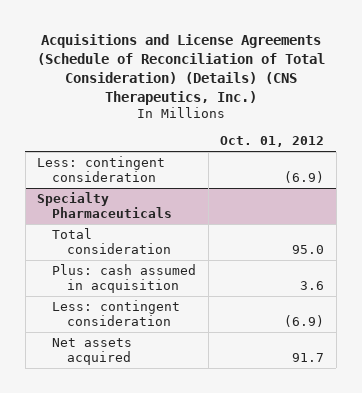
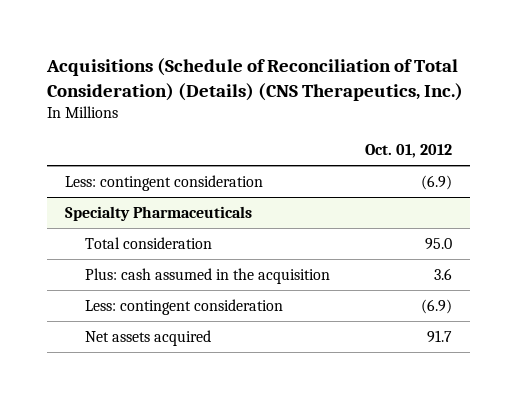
- Acquisitions and License Agreements (Schedule of Reconciliation of Total Consideration) (Details) (CNS Therapeutics, Inc.)
+ Acquisitions (Schedule of Reconciliation of Total Consideration) (Details) (CNS Therapeutics, Inc.)
@ Specialty Pharmaceuticals
- Plus: cash assumed in acquisition | 3.6
+ Plus: cash assumed in the acquisition | 3.6

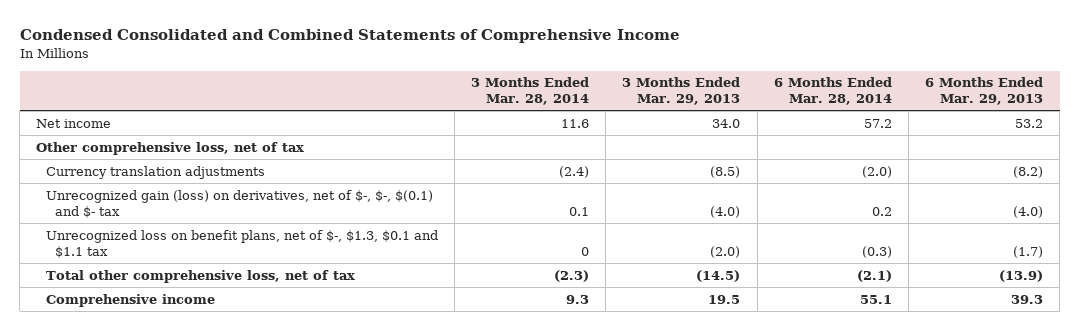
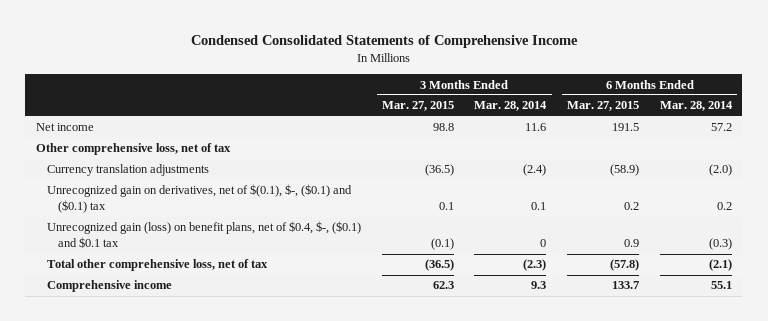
- Condensed Consolidated and Combined Statements of Comprehensive Income
+ Condensed Consolidated Statements of Comprehensive Income
- | 3 Months Ended Mar. 28, 2014 | 3 Months Ended Mar. 29, 2013 | 6 Months Ended Mar. 28, 2014 | 6 Months Ended Mar. 29, 2013
+ | 3 Months Ended Mar. 27, 2015 | 3 Months Ended Mar. 28, 2014 | 6 Months Ended Mar. 27, 2015 | 6 Months Ended Mar. 28, 2014
- Unrecognized gain (loss) on derivatives, net of $-, $-, $(0.1) and $- tax | 0.1 | (4.0) | 0.2 | (4.0)
- Unrecognized loss on benefit plans, net of $-, $1.3, $0.1 and $1.1 tax | 0 | (2.0) | (0.3) | (1.7)
+ Unrecognized gain on derivatives, net of $(0.1), $-, ($0.1) and ($0.1) tax | 0.1 | 0.1 | 0.2 | 0.2
+ Unrecognized gain (loss) on benefit plans, net of $0.4, $-, ($0.1) and $0.1 tax | (0.1) | 0 | 0.9 | (0.3)

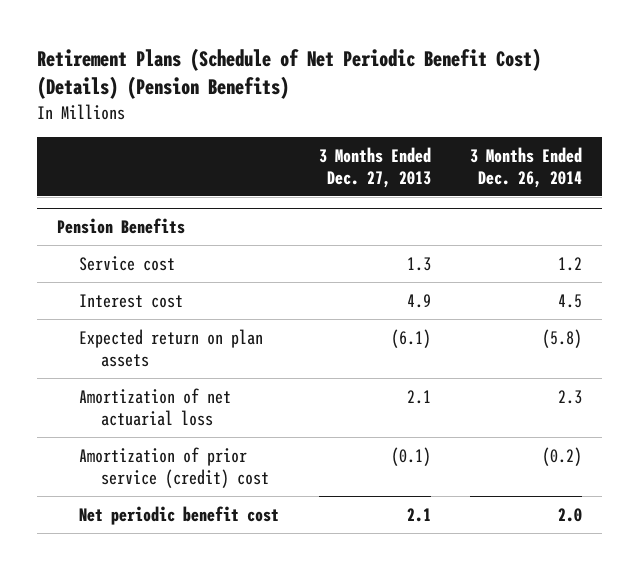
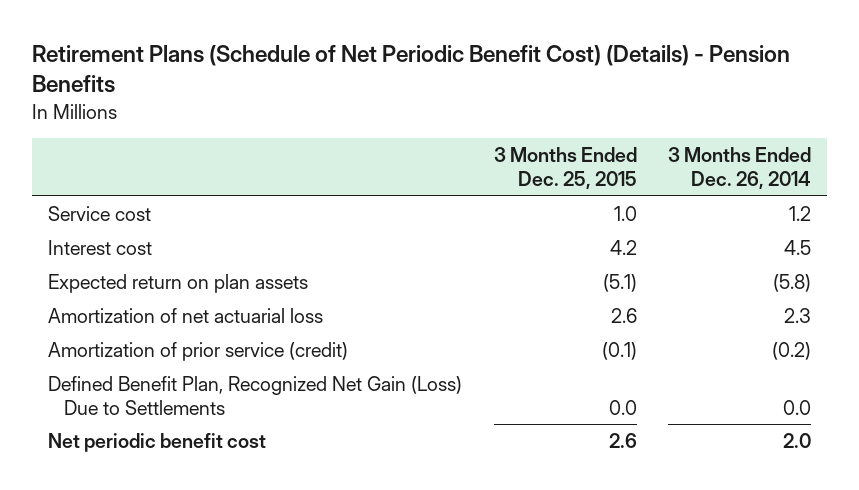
- Retirement Plans (Schedule of Net Periodic Benefit Cost) (Details) (Pension Benefits)
+ Retirement Plans (Schedule of Net Periodic Benefit Cost) (Details) - Pension Benefits
- | 3 Months Ended Dec. 27, 2013 | 3 Months Ended Dec. 26, 2014
+ | 3 Months Ended Dec. 25, 2015 | 3 Months Ended Dec. 26, 2014
- Pension Benefits
- Amortization of prior service (credit) cost | (0.1) | (0.2)
+ Amortization of prior service (credit) | (0.1) | (0.2)
+ Defined Benefit Plan, Recognized Net Gain (Loss) Due to Settlements | 0.0 | 0.0

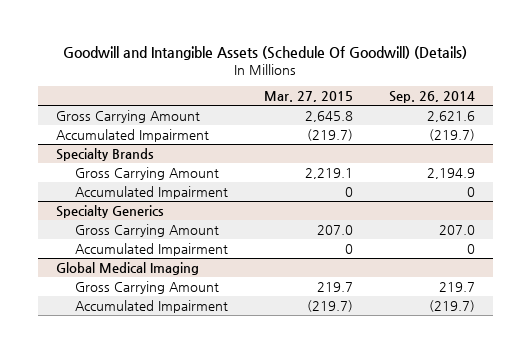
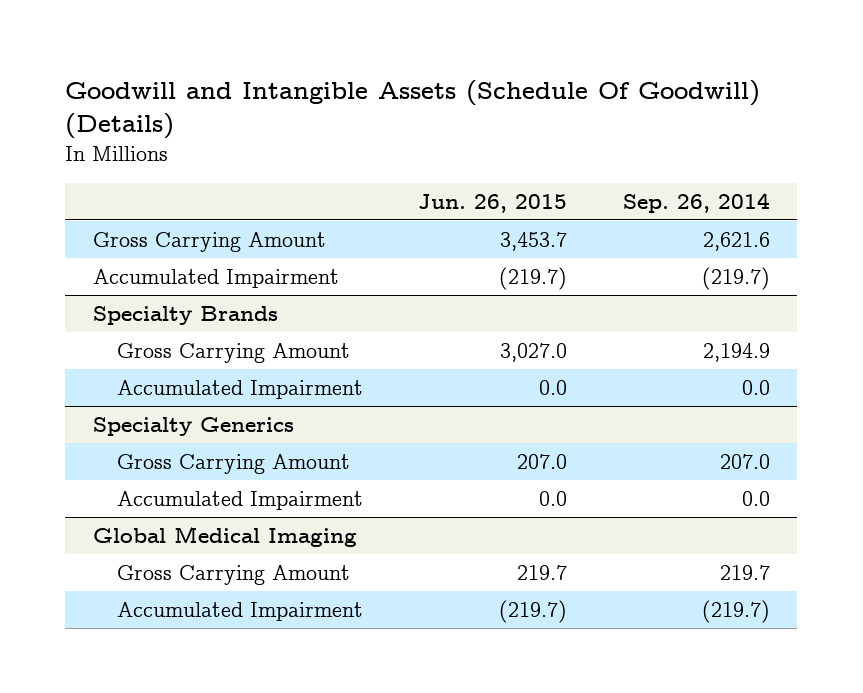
- | Mar. 27, 2015 | Sep. 26, 2014
+ | Jun. 26, 2015 | Sep. 26, 2014
@ Specialty Brands
- Accumulated Impairment | 0 | 0
+ Accumulated Impairment | 0.0 | 0.0
@ Specialty Generics
- Accumulated Impairment | 0 | 0
+ Accumulated Impairment | 0.0 | 0.0

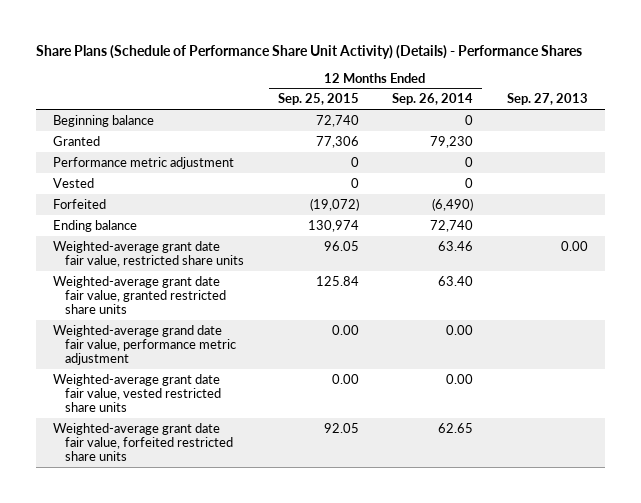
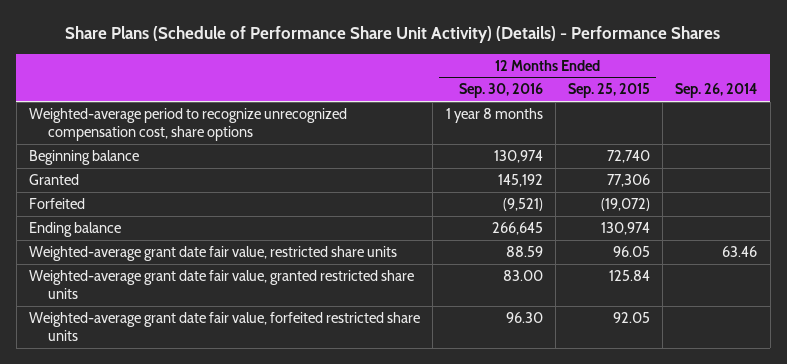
- | 12 Months Ended Sep. 25, 2015 | 12 Months Ended Sep. 26, 2014 | Sep. 27, 2013
+ | 12 Months Ended Sep. 30, 2016 | 12 Months Ended Sep. 25, 2015 | Sep. 26, 2014
+ Weighted-average period to recognize unrecognized compensation cost, share options | 1 year 8 months | |
- Performance metric adjustment | 0 | 0 |
- Vested | 0 | 0 |
- Weighted-average grand date fair value, performance metric adjustment | 0.00 | 0.00 |
- Weighted-average grant date fair value, vested restricted share units | 0.00 | 0.00 |

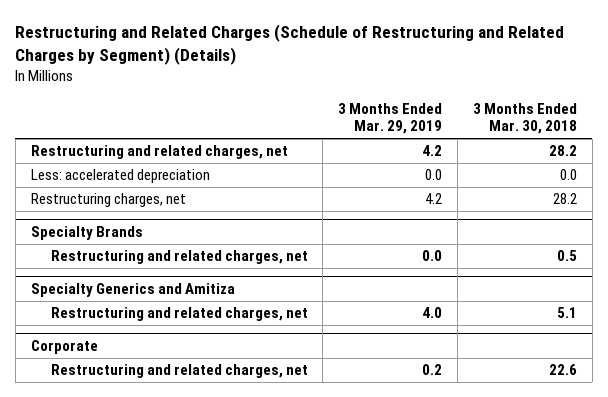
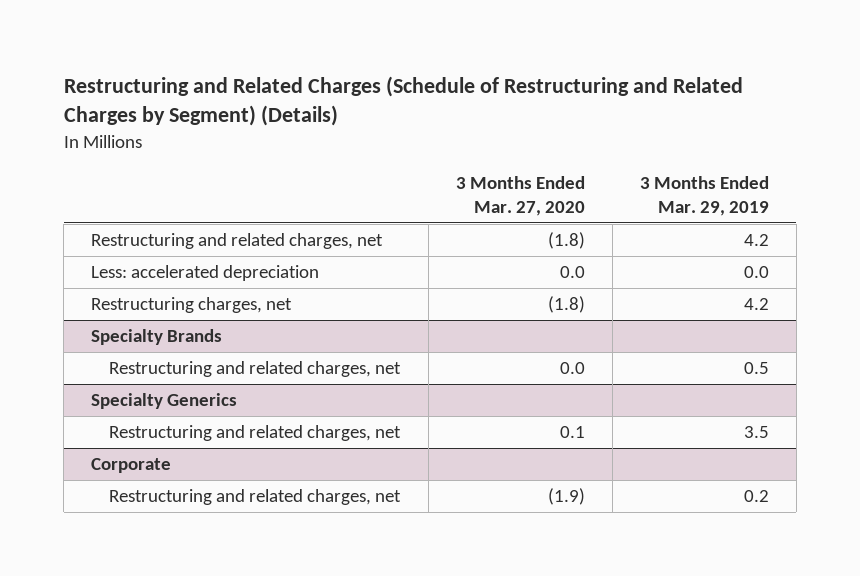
- | 3 Months Ended Mar. 29, 2019 | 3 Months Ended Mar. 30, 2018
+ | 3 Months Ended Mar. 27, 2020 | 3 Months Ended Mar. 29, 2019
@ Specialty Brands
- Restructuring and related charges, net | 0.0 | 0.5
- Specialty Generics and Amitiza
- Restructuring and related charges, net | 4.0 | 5.1
@ Specialty Brands
+ Restructuring and related charges, net | 0.0 | 0.5
+ Specialty Generics
+ Restructuring and related charges, net | 0.1 | 3.5

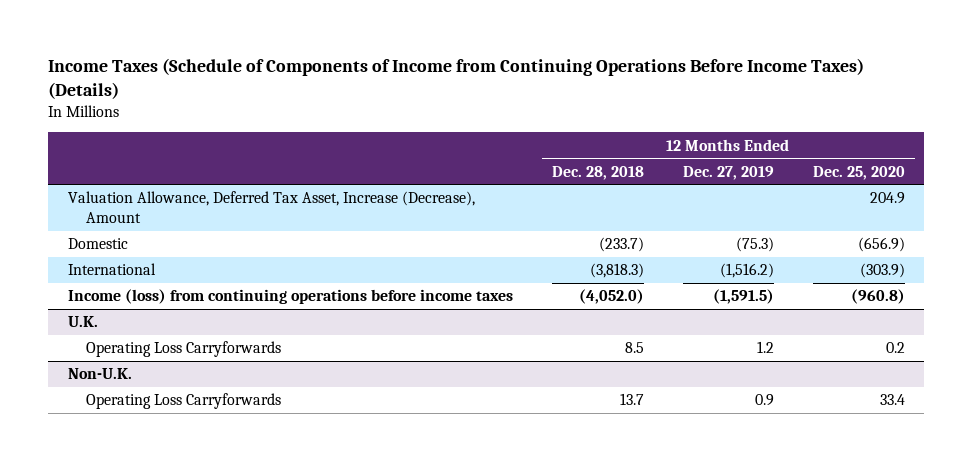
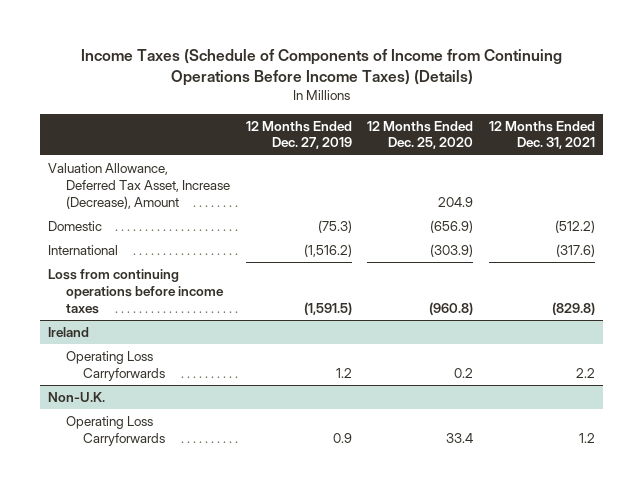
- | 12 Months Ended Dec. 28, 2018 | 12 Months Ended Dec. 27, 2019 | 12 Months Ended Dec. 25, 2020
+ | 12 Months Ended Dec. 27, 2019 | 12 Months Ended Dec. 25, 2020 | 12 Months Ended Dec. 31, 2021
- Income (loss) from continuing operations before income taxes | (4,052.0) | (1,591.5) | (960.8)
- U.K.
+ Loss from continuing operations before income taxes | (1,591.5) | (960.8) | (829.8)
+ Ireland

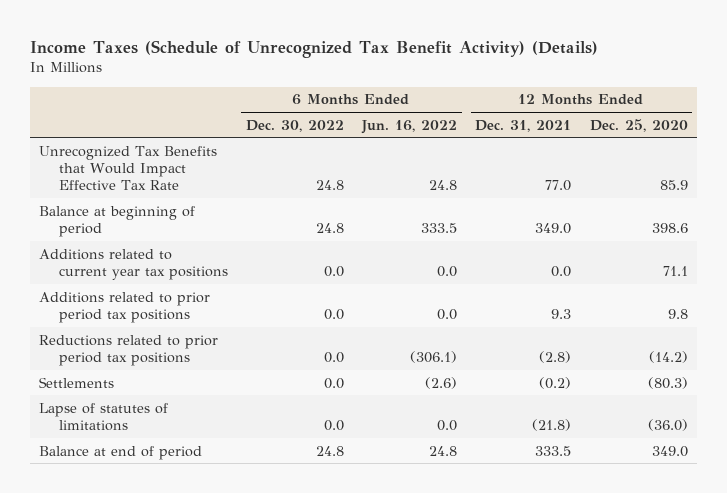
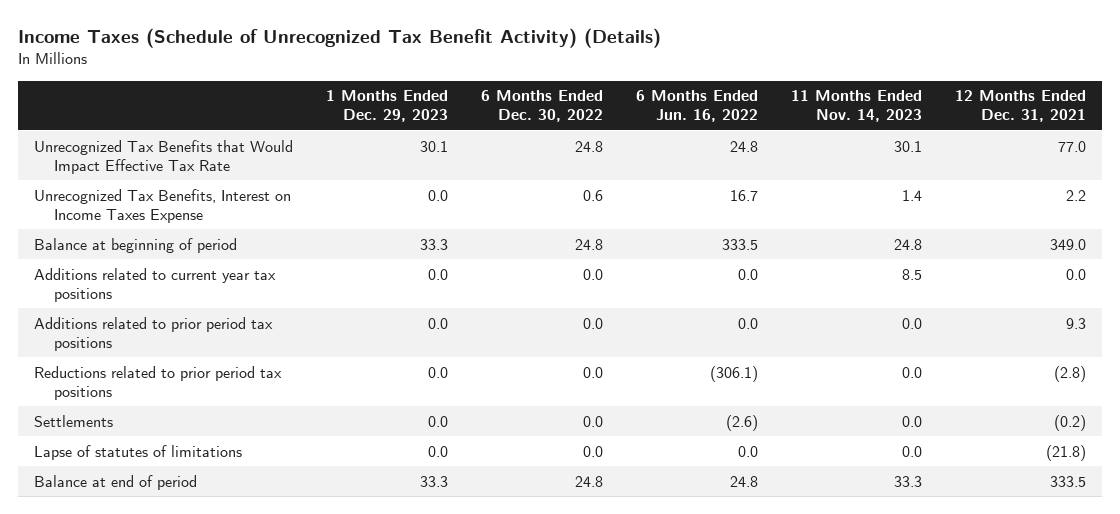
- | 6 Months Ended Dec. 30, 2022 | 6 Months Ended Jun. 16, 2022 | 12 Months Ended Dec. 31, 2021 | 12 Months Ended Dec. 25, 2020
+ | 1 Months Ended Dec. 29, 2023 | 6 Months Ended Dec. 30, 2022 | 6 Months Ended Jun. 16, 2022 | 11 Months Ended Nov. 14, 2023 | 12 Months Ended Dec. 31, 2021
+ Unrecognized Tax Benefits, Interest on Income Taxes Expense | 0.0 | 0.6 | 16.7 | 1.4 | 2.2

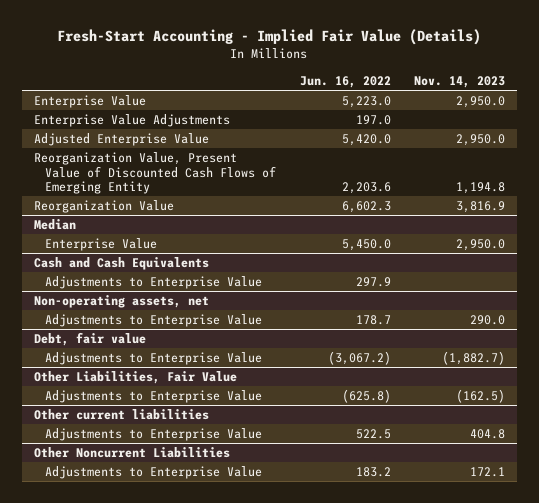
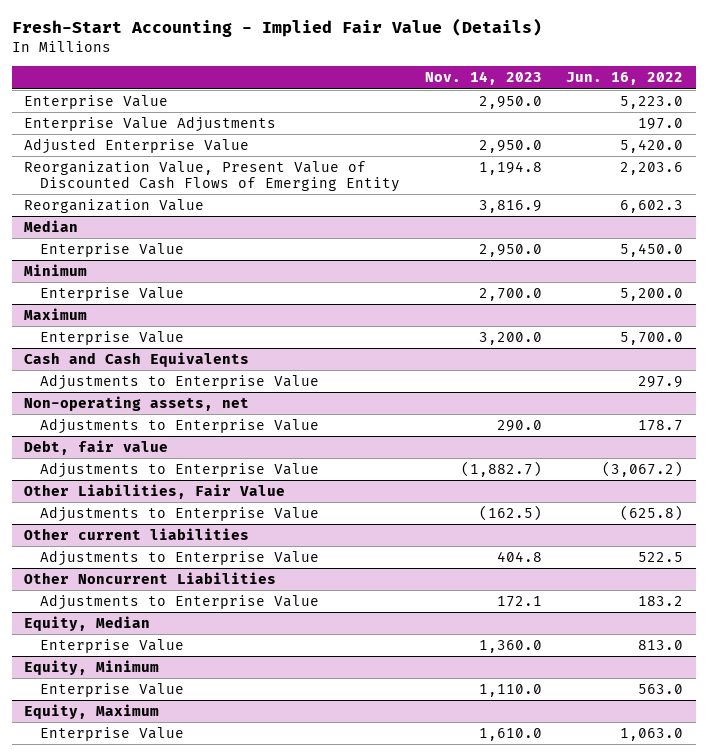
- | Jun. 16, 2022 | Nov. 14, 2023
+ | Nov. 14, 2023 | Jun. 16, 2022
+ Minimum
+ Enterprise Value | 2,700.0 | 5,200.0
+ Maximum
+ Enterprise Value | 3,200.0 | 5,700.0
+ Equity, Median
+ Enterprise Value | 1,360.0 | 813.0
+ Equity, Minimum
+ Enterprise Value | 1,110.0 | 563.0
+ Equity, Maximum
+ Enterprise Value | 1,610.0 | 1,063.0

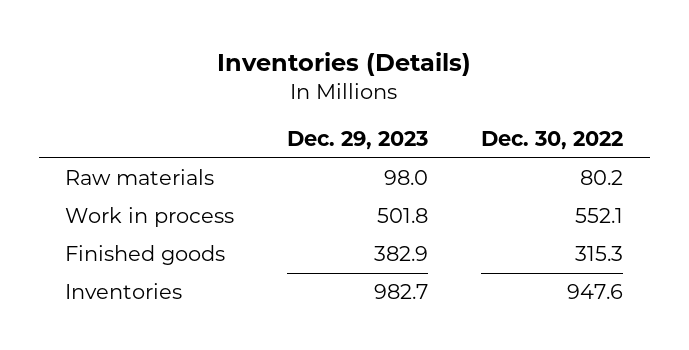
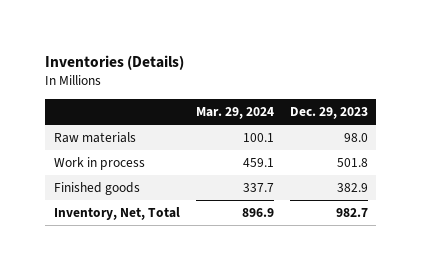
- | Dec. 29, 2023 | Dec. 30, 2022
+ | Mar. 29, 2024 | Dec. 29, 2023
- Inventories | 982.7 | 947.6
+ Inventory, Net, Total | 896.9 | 982.7

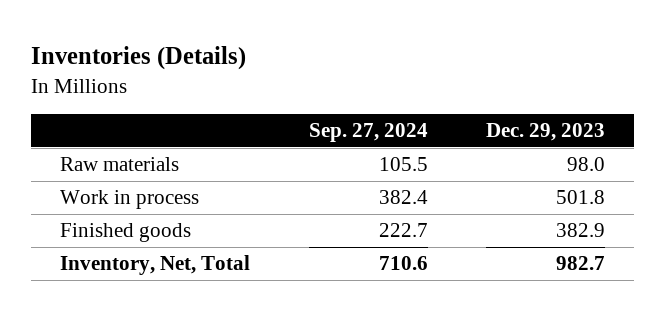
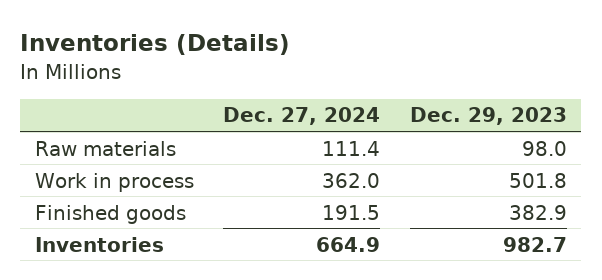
- | Sep. 27, 2024 | Dec. 29, 2023
+ | Dec. 27, 2024 | Dec. 29, 2023
- Inventory, Net, Total | 710.6 | 982.7
+ Inventories | 664.9 | 982.7

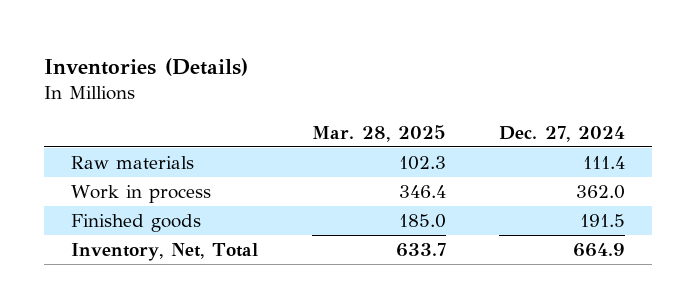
- | Dec. 27, 2024 | Dec. 29, 2023
+ | Mar. 28, 2025 | Dec. 27, 2024
- Inventories | 664.9 | 982.7
+ Inventory, Net, Total | 633.7 | 664.9

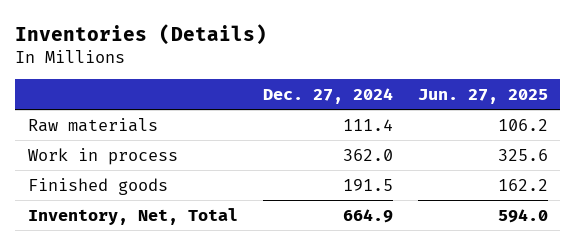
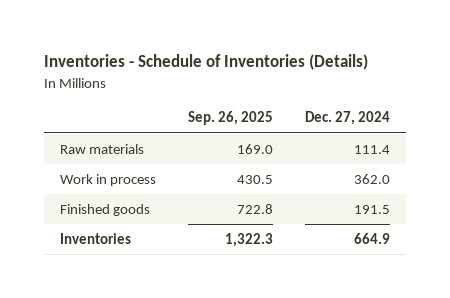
- Inventories (Details)
+ Inventories - Schedule of Inventories (Details)
- | Dec. 27, 2024 | Jun. 27, 2025
+ | Sep. 26, 2025 | Dec. 27, 2024
- Inventory, Net, Total | 664.9 | 594.0
+ Inventories | 1,322.3 | 664.9

